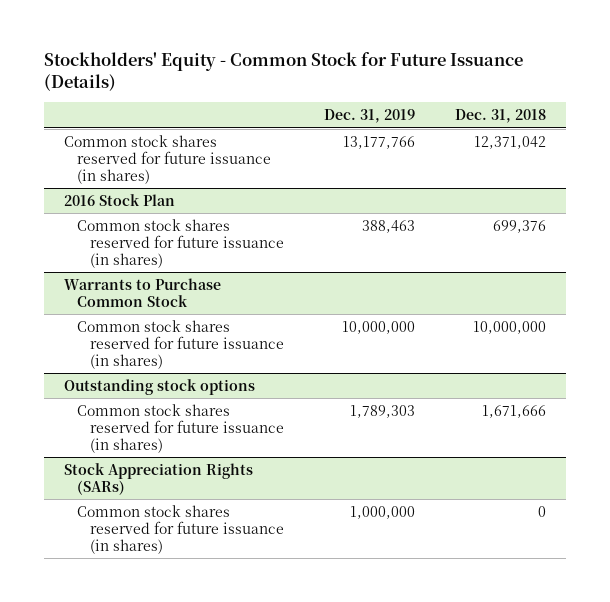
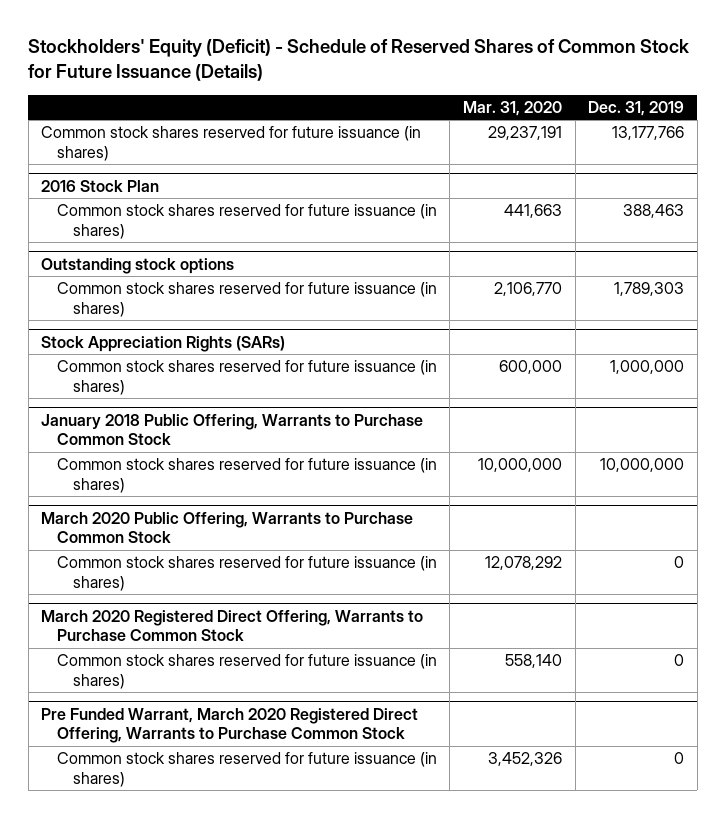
- Stockholders' Equity - Common Stock for Future Issuance (Details)
+ Stockholders' Equity (Deficit) - Schedule of Reserved Shares of Common Stock for Future Issuance (Details)
- | Dec. 31, 2019 | Dec. 31, 2018
+ | Mar. 31, 2020 | Dec. 31, 2019
- Warrants to Purchase Common Stock
- Common stock shares reserved for future issuance (in shares) | 10,000,000 | 10,000,000
+ January 2018 Public Offering, Warrants to Purchase Common Stock
+ Common stock shares reserved for future issuance (in shares) | 10,000,000 | 10,000,000
+ March 2020 Public Offering, Warrants to Purchase Common Stock
+ Common stock shares reserved for future issuance (in shares) | 12,078,292 | 0
+ March 2020 Registered Direct Offering, Warrants to Purchase Common Stock
+ Common stock shares reserved for future issuance (in shares) | 558,140 | 0
+ Pre Funded Warrant, March 2020 Registered Direct Offering, Warrants to Purchase Common Stock
+ Common stock shares reserved for future issuance (in shares) | 3,452,326 | 0

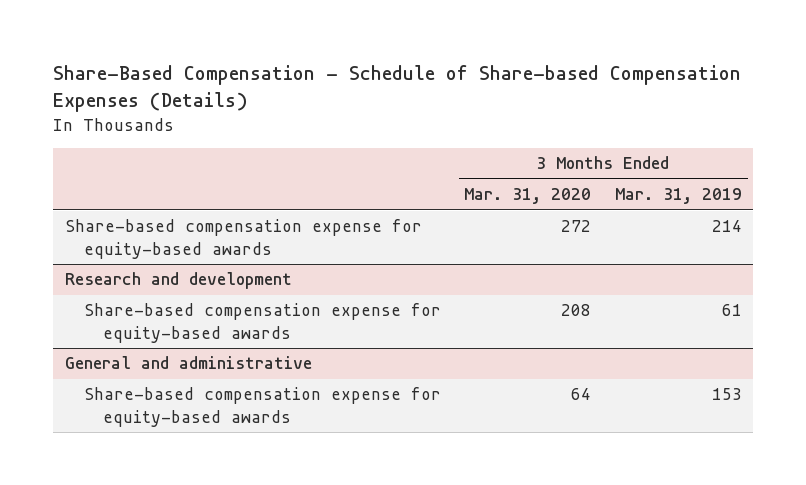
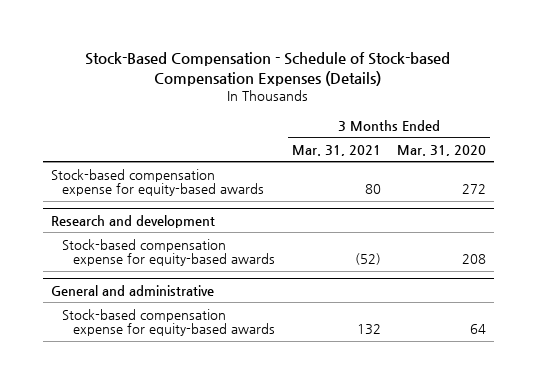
- Share-Based Compensation - Schedule of Share-based Compensation Expenses (Details)
+ Stock-Based Compensation - Schedule of Stock-based Compensation Expenses (Details)
- | 3 Months Ended Mar. 31, 2020 | 3 Months Ended Mar. 31, 2019
+ | 3 Months Ended Mar. 31, 2021 | 3 Months Ended Mar. 31, 2020
- Share-based compensation expense for equity-based awards | 272 | 214
+ Stock-based compensation expense for equity-based awards | 80 | 272
@ Research and development
- Share-based compensation expense for equity-based awards | 208 | 61
+ Stock-based compensation expense for equity-based awards | (52) | 208
@ General and administrative
- Share-based compensation expense for equity-based awards | 64 | 153
+ Stock-based compensation expense for equity-based awards | 132 | 64

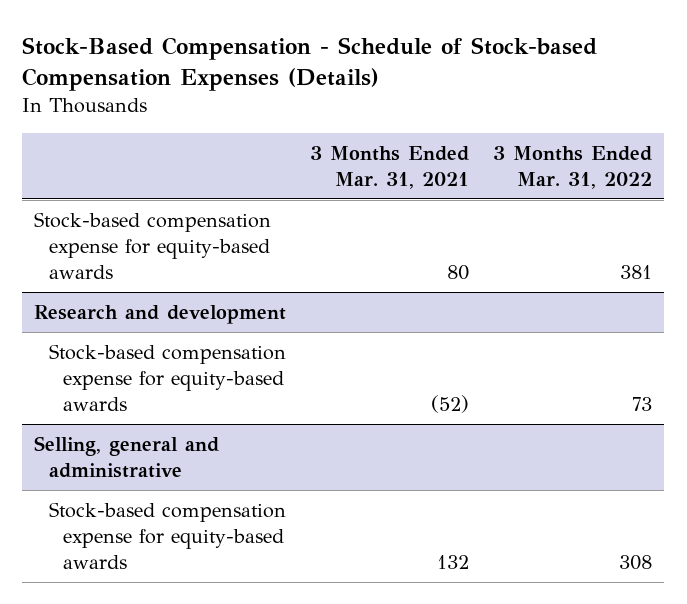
- | 3 Months Ended Mar. 31, 2021 | 3 Months Ended Mar. 31, 2020
+ | 3 Months Ended Mar. 31, 2021 | 3 Months Ended Mar. 31, 2022
- General and administrative
+ Selling, general and administrative

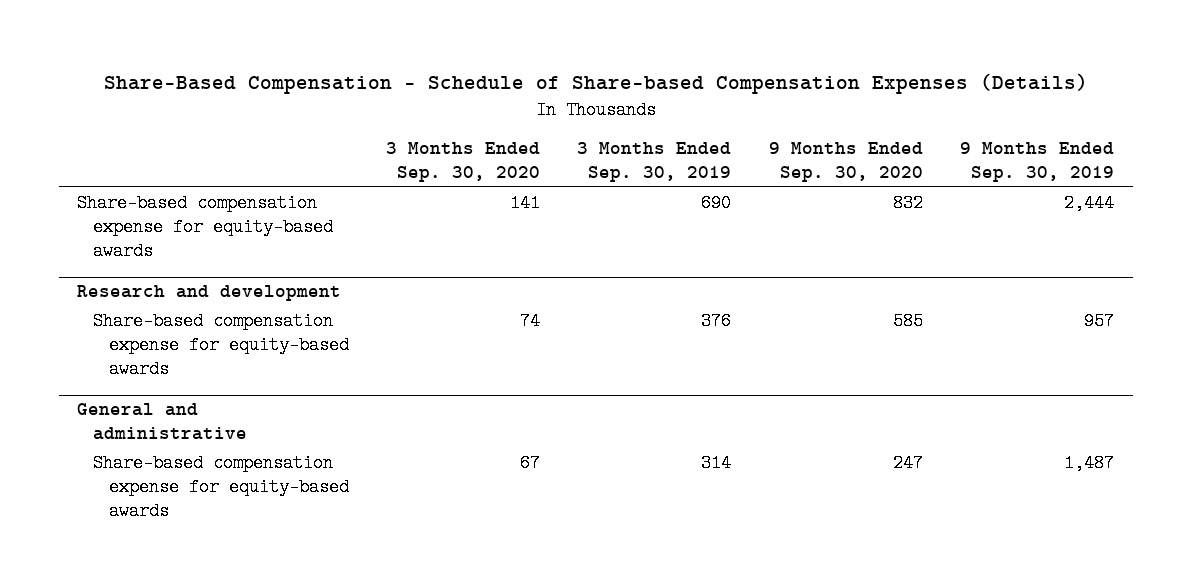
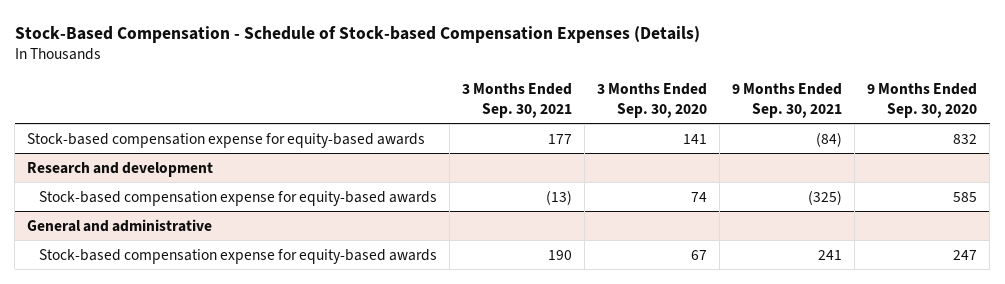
- Share-Based Compensation - Schedule of Share-based Compensation Expenses (Details)
+ Stock-Based Compensation - Schedule of Stock-based Compensation Expenses (Details)
- | 3 Months Ended Sep. 30, 2020 | 3 Months Ended Sep. 30, 2019 | 9 Months Ended Sep. 30, 2020 | 9 Months Ended Sep. 30, 2019
+ | 3 Months Ended Sep. 30, 2021 | 3 Months Ended Sep. 30, 2020 | 9 Months Ended Sep. 30, 2021 | 9 Months Ended Sep. 30, 2020
- Share-based compensation expense for equity-based awards | 141 | 690 | 832 | 2,444
+ Stock-based compensation expense for equity-based awards | 177 | 141 | (84) | 832
@ Research and development
- Share-based compensation expense for equity-based awards | 74 | 376 | 585 | 957
+ Stock-based compensation expense for equity-based awards | (13) | 74 | (325) | 585
@ General and administrative
- Share-based compensation expense for equity-based awards | 67 | 314 | 247 | 1,487
+ Stock-based compensation expense for equity-based awards | 190 | 67 | 241 | 247

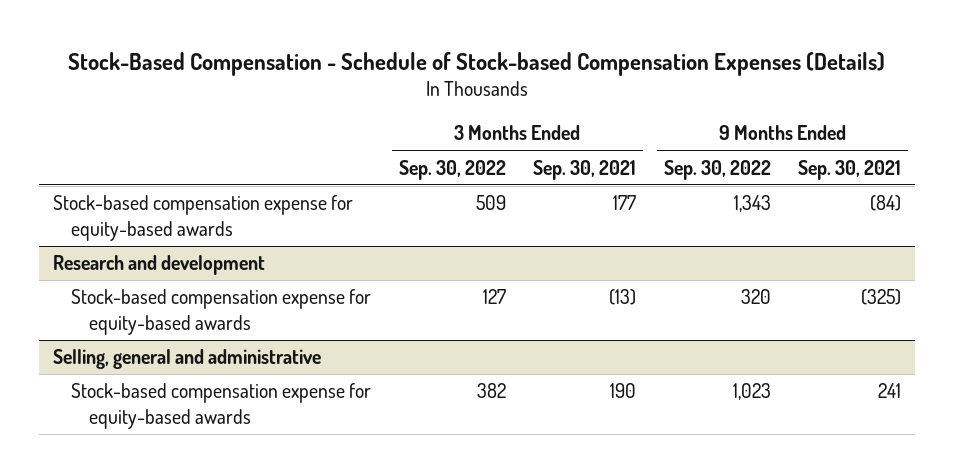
- | 3 Months Ended Sep. 30, 2021 | 3 Months Ended Sep. 30, 2020 | 9 Months Ended Sep. 30, 2021 | 9 Months Ended Sep. 30, 2020
+ | 3 Months Ended Sep. 30, 2022 | 3 Months Ended Sep. 30, 2021 | 9 Months Ended Sep. 30, 2022 | 9 Months Ended Sep. 30, 2021
- General and administrative
+ Selling, general and administrative

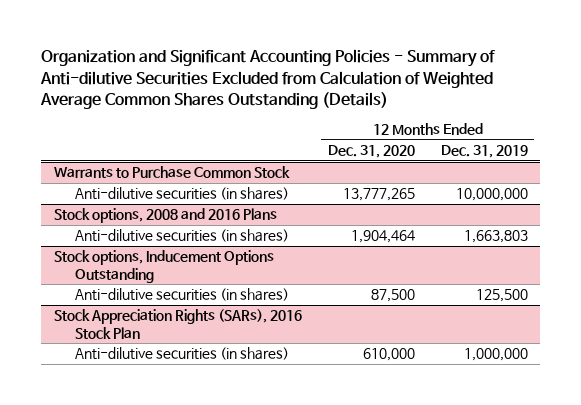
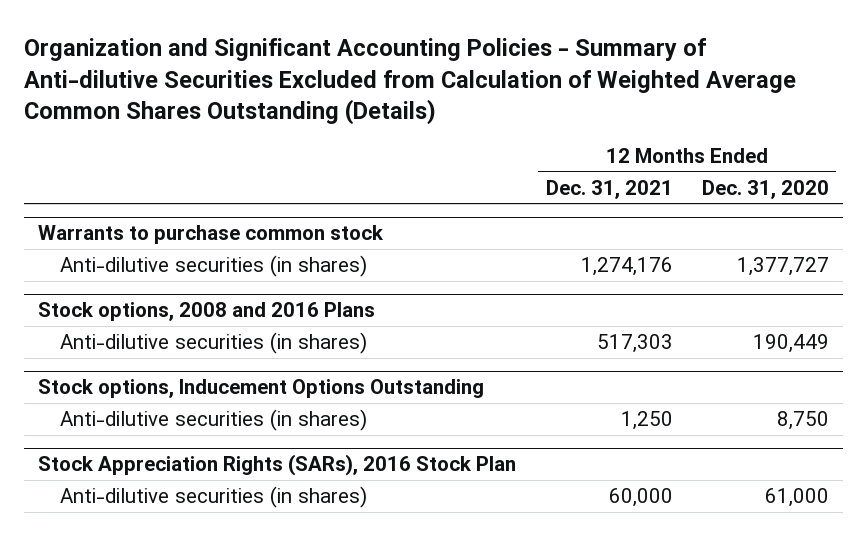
- | 12 Months Ended Dec. 31, 2020 | 12 Months Ended Dec. 31, 2019
+ | 12 Months Ended Dec. 31, 2021 | 12 Months Ended Dec. 31, 2020
- Warrants to Purchase Common Stock
- Anti-dilutive securities (in shares) | 13,777,265 | 10,000,000
+ Warrants to purchase common stock
+ Anti-dilutive securities (in shares) | 1,274,176 | 1,377,727
@ Stock options, 2008 and 2016 Plans
- Anti-dilutive securities (in shares) | 1,904,464 | 1,663,803
+ Anti-dilutive securities (in shares) | 517,303 | 190,449
@ Stock options, Inducement Options Outstanding
- Anti-dilutive securities (in shares) | 87,500 | 125,500
+ Anti-dilutive securities (in shares) | 1,250 | 8,750
@ Stock Appreciation Rights (SARs), 2016 Stock Plan
- Anti-dilutive securities (in shares) | 610,000 | 1,000,000
+ Anti-dilutive securities (in shares) | 60,000 | 61,000

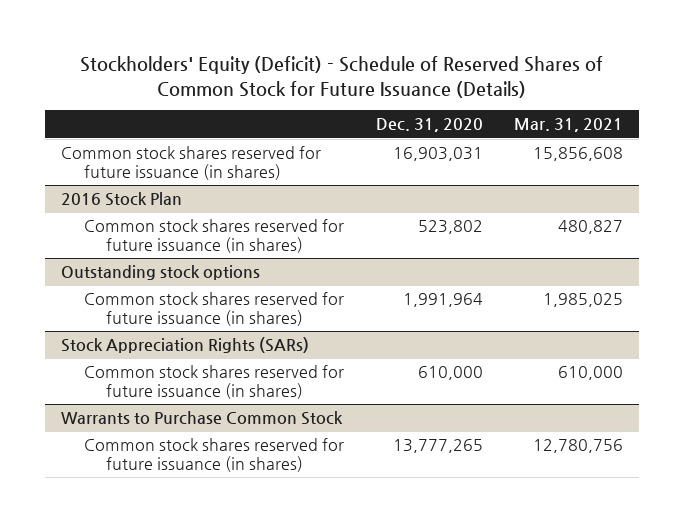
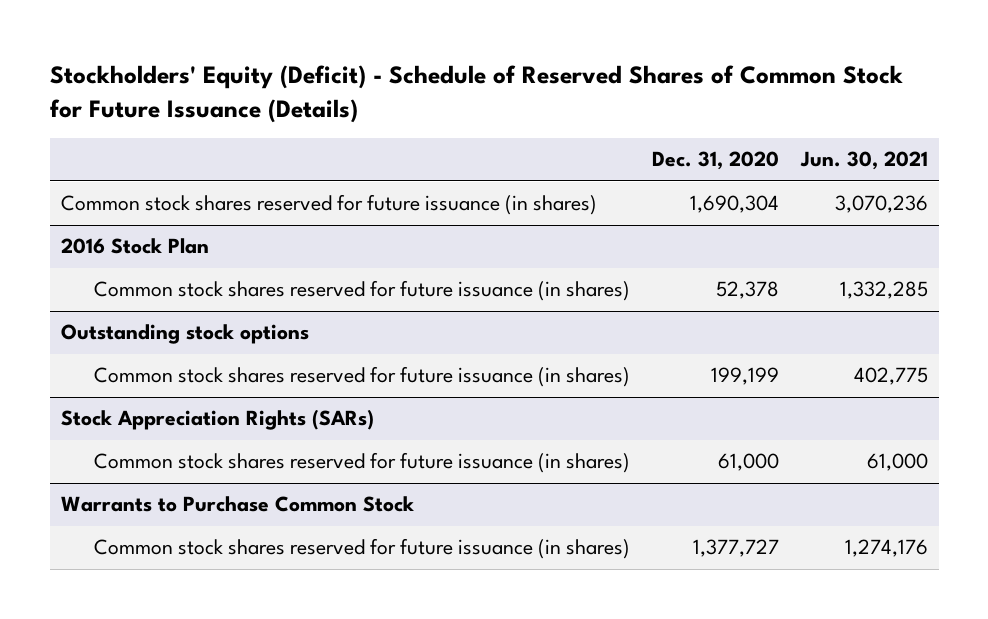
- | Dec. 31, 2020 | Mar. 31, 2021
+ | Dec. 31, 2020 | Jun. 30, 2021
- Common stock shares reserved for future issuance (in shares) | 16,903,031 | 15,856,608
+ Common stock shares reserved for future issuance (in shares) | 1,690,304 | 3,070,236
@ 2016 Stock Plan
- Common stock shares reserved for future issuance (in shares) | 523,802 | 480,827
+ Common stock shares reserved for future issuance (in shares) | 52,378 | 1,332,285
@ Outstanding stock options
- Common stock shares reserved for future issuance (in shares) | 1,991,964 | 1,985,025
+ Common stock shares reserved for future issuance (in shares) | 199,199 | 402,775
@ Stock Appreciation Rights (SARs)
- Common stock shares reserved for future issuance (in shares) | 610,000 | 610,000
+ Common stock shares reserved for future issuance (in shares) | 61,000 | 61,000
@ Warrants to Purchase Common Stock
- Common stock shares reserved for future issuance (in shares) | 13,777,265 | 12,780,756
+ Common stock shares reserved for future issuance (in shares) | 1,377,727 | 1,274,176

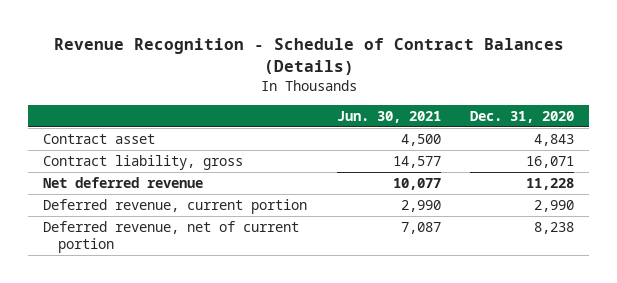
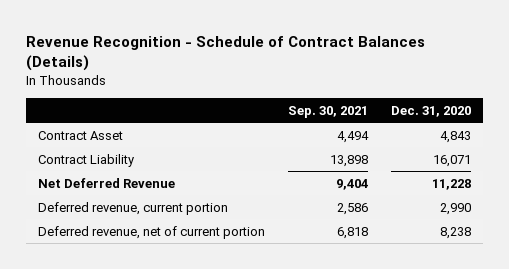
- | Jun. 30, 2021 | Dec. 31, 2020
+ | Sep. 30, 2021 | Dec. 31, 2020
- Contract asset | 4,500 | 4,843
- Contract liability, gross | 14,577 | 16,071
- Net deferred revenue | 10,077 | 11,228
+ Contract Asset | 4,494 | 4,843
+ Contract Liability | 13,898 | 16,071
+ Net Deferred Revenue | 9,404 | 11,228

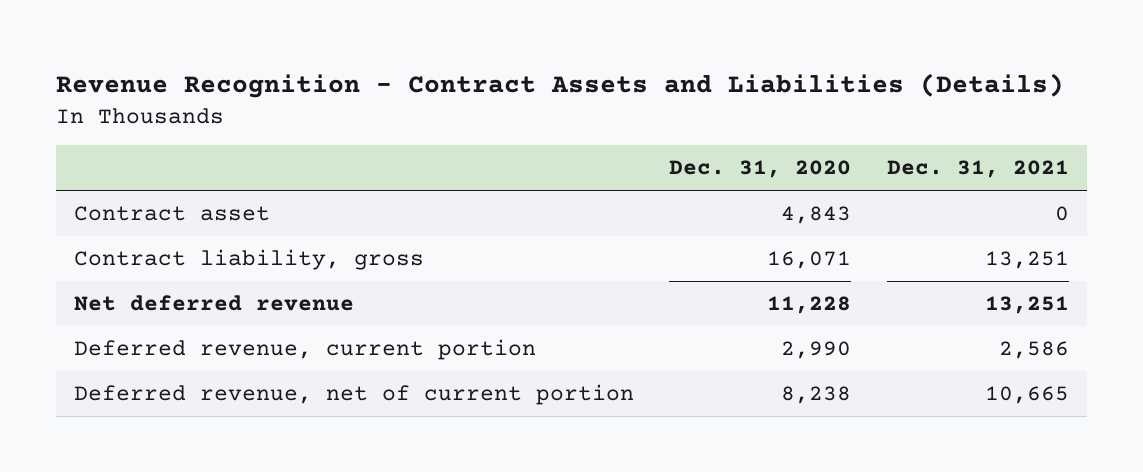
- Revenue Recognition - Schedule of Contract Balances (Details)
+ Revenue Recognition - Contract Assets and Liabilities (Details)
- | Sep. 30, 2021 | Dec. 31, 2020
+ | Dec. 31, 2020 | Dec. 31, 2021
- Contract Asset | 4,494 | 4,843
- Contract Liability | 13,898 | 16,071
- Net Deferred Revenue | 9,404 | 11,228
+ Contract asset | 4,843 | 0
+ Contract liability, gross | 16,071 | 13,251
+ Net deferred revenue | 11,228 | 13,251

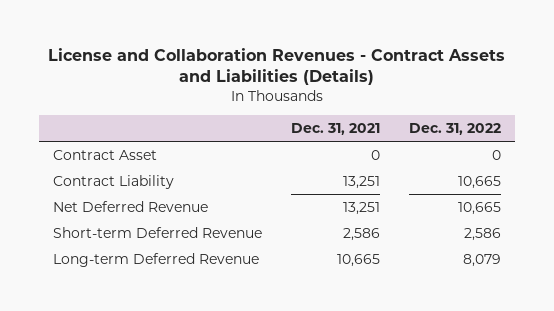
- Revenue Recognition - Contract Assets and Liabilities (Details)
+ License and Collaboration Revenues - Contract Assets and Liabilities (Details)
- | Dec. 31, 2020 | Dec. 31, 2021
+ | Dec. 31, 2021 | Dec. 31, 2022
- Contract asset | 4,843 | 0
- Contract liability, gross | 16,071 | 13,251
- Net deferred revenue | 11,228 | 13,251
- Deferred revenue, current portion | 2,990 | 2,586
- Deferred revenue, net of current portion | 8,238 | 10,665
+ Contract Asset | 0 | 0
+ Contract Liability | 13,251 | 10,665
+ Net Deferred Revenue | 13,251 | 10,665
+ Short-term Deferred Revenue | 2,586 | 2,586
+ Long-term Deferred Revenue | 10,665 | 8,079

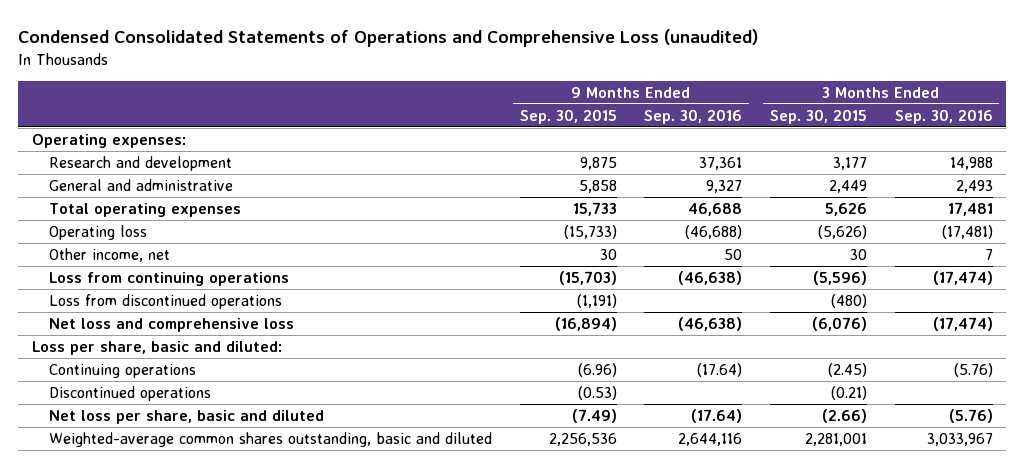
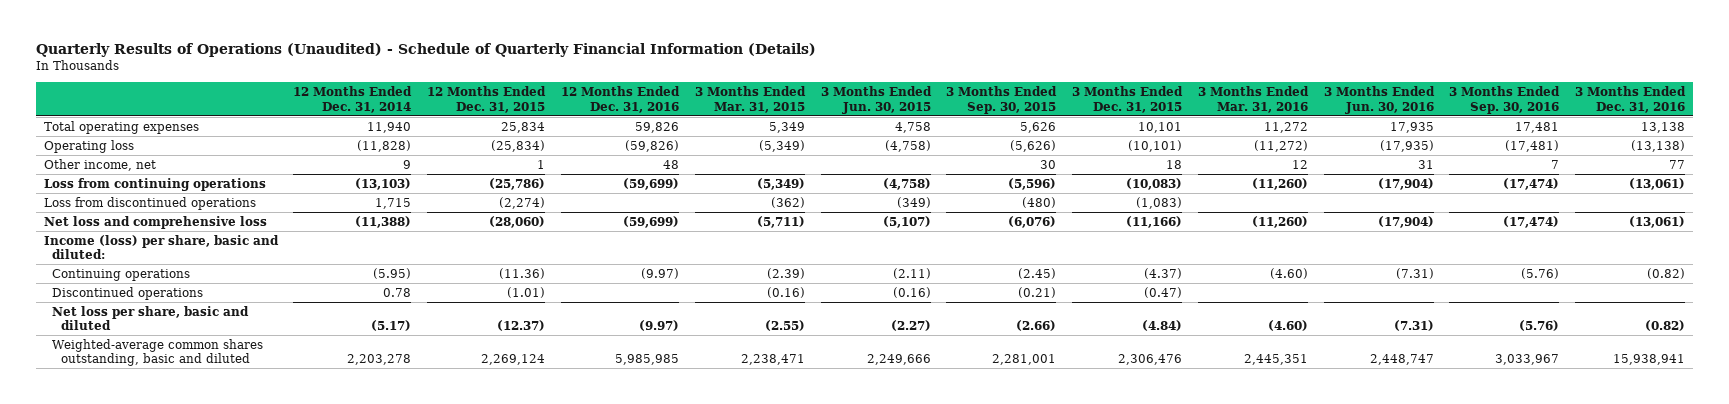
- Condensed Consolidated Statements of Operations and Comprehensive Loss (unaudited)
+ Quarterly Results of Operations (Unaudited) - Schedule of Quarterly Financial Information (Details)
- | 9 Months Ended Sep. 30, 2015 | 9 Months Ended Sep. 30, 2016 | 3 Months Ended Sep. 30, 2015 | 3 Months Ended Sep. 30, 2016
+ | 12 Months Ended Dec. 31, 2014 | 12 Months Ended Dec. 31, 2015 | 12 Months Ended Dec. 31, 2016 | 3 Months Ended Mar. 31, 2015 | 3 Months Ended Jun. 30, 2015 | 3 Months Ended Sep. 30, 2015 | 3 Months Ended Dec. 31, 2015 | 3 Months Ended Mar. 31, 2016 | 3 Months Ended Jun. 30, 2016 | 3 Months Ended Sep. 30, 2016 | 3 Months Ended Dec. 31, 2016
- Operating expenses:
- Research and development | 9,875 | 37,361 | 3,177 | 14,988
- General and administrative | 5,858 | 9,327 | 2,449 | 2,493
- Loss per share, basic and diluted:
+ Income (loss) per share, basic and diluted:

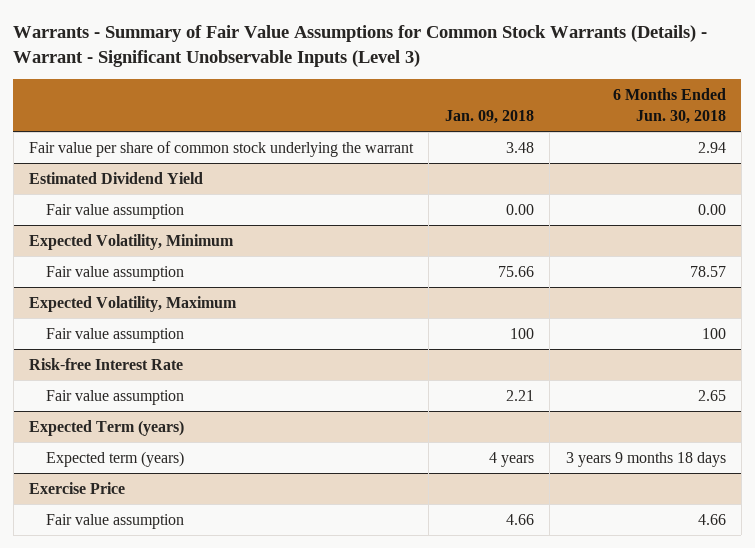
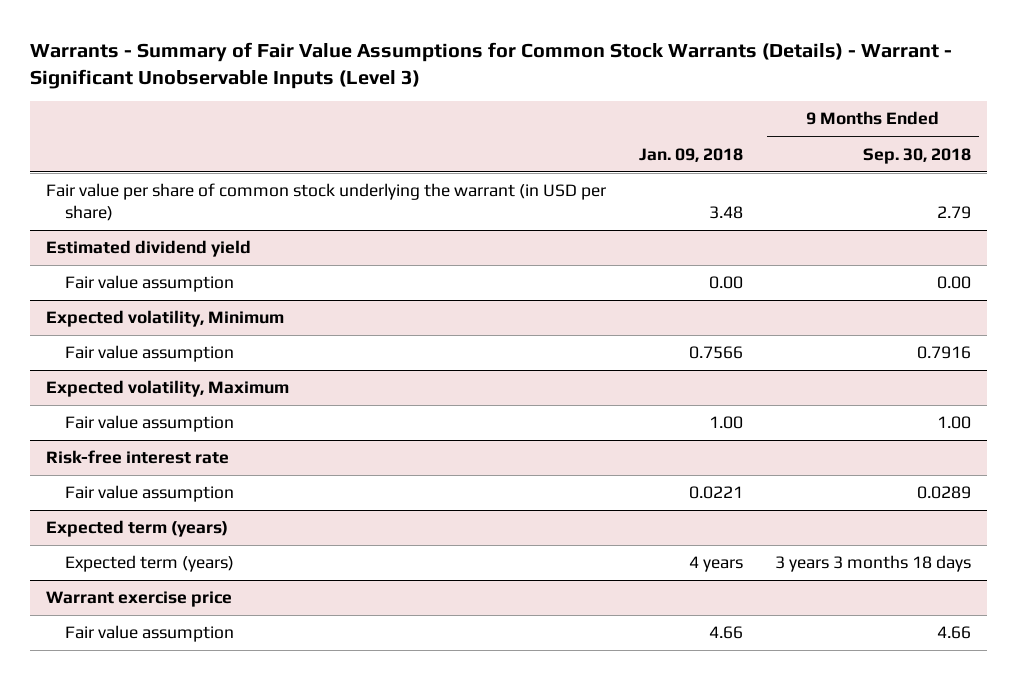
- | Jan. 09, 2018 | 6 Months Ended Jun. 30, 2018
+ | Jan. 09, 2018 | 9 Months Ended Sep. 30, 2018
- Fair value per share of common stock underlying the warrant | 3.48 | 2.94
- Estimated Dividend Yield
+ Fair value per share of common stock underlying the warrant (in USD per share) | 3.48 | 2.79
+ Estimated dividend yield
- Expected Volatility, Minimum
- Fair value assumption | 75.66 | 78.57
- Expected Volatility, Maximum
- Fair value assumption | 100 | 100
- Risk-free Interest Rate
- Fair value assumption | 2.21 | 2.65
- Expected Term (years)
+ Expected volatility, Minimum
+ Fair value assumption | 0.7566 | 0.7916
+ Expected volatility, Maximum
+ Fair value assumption | 1.00 | 1.00
+ Risk-free interest rate
+ Fair value assumption | 0.0221 | 0.0289
+ Expected term (years)
- Exercise Price
+ Warrant exercise price

